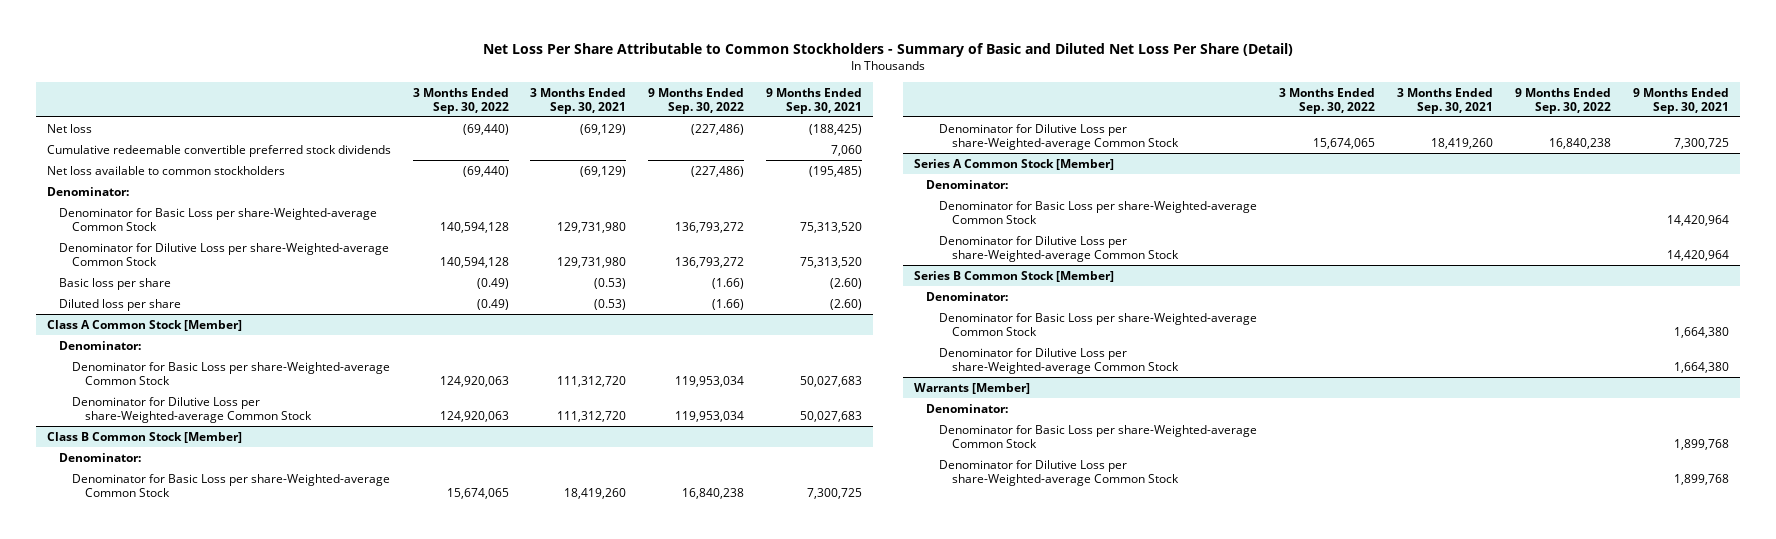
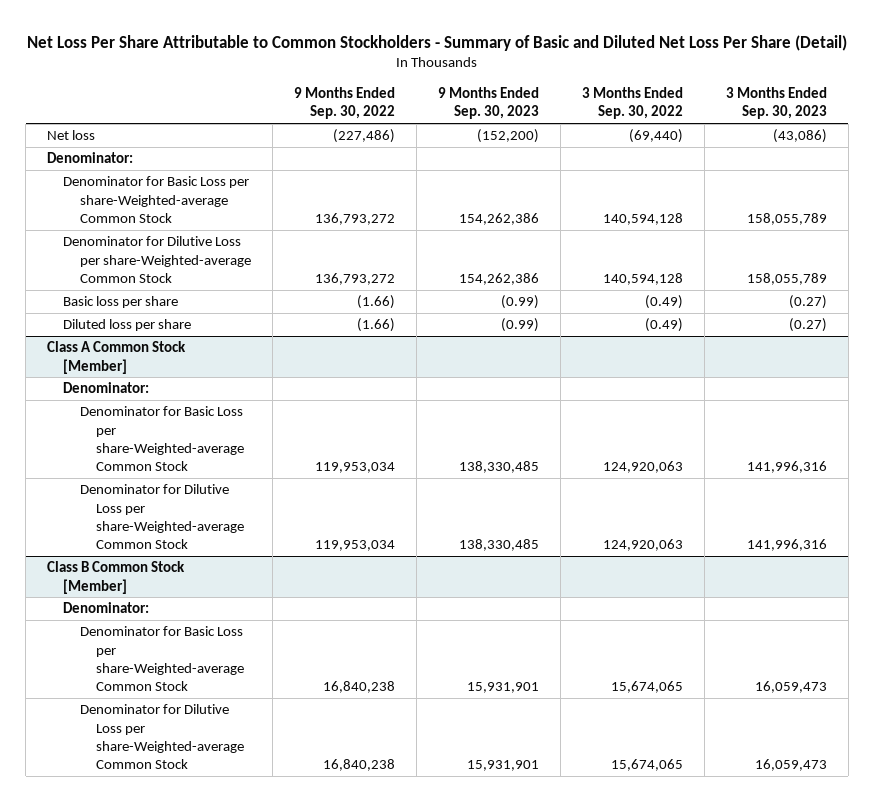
- | 3 Months Ended Sep. 30, 2022 | 3 Months Ended Sep. 30, 2021 | 9 Months Ended Sep. 30, 2022 | 9 Months Ended Sep. 30, 2021
+ | 9 Months Ended Sep. 30, 2022 | 9 Months Ended Sep. 30, 2023 | 3 Months Ended Sep. 30, 2022 | 3 Months Ended Sep. 30, 2023
- Cumulative redeemable convertible preferred stock dividends | | | | 7,060
- Net loss available to common stockholders | (69,440) | (69,129) | (227,486) | (195,485)
- Series A Common Stock [Member]
- Denominator:
- Denominator for Basic Loss per share-Weighted-average Common Stock | | | | 14,420,964
- Denominator for Dilutive Loss per share-Weighted-average Common Stock | | | | 14,420,964
- Series B Common Stock [Member]
- Denominator:
- Denominator for Basic Loss per share-Weighted-average Common Stock | | | | 1,664,380
- Denominator for Dilutive Loss per share-Weighted-average Common Stock | | | | 1,664,380
- Warrants [Member]
- Denominator:
- Denominator for Basic Loss per share-Weighted-average Common Stock | | | | 1,899,768
- Denominator for Dilutive Loss per share-Weighted-average Common Stock | | | | 1,899,768

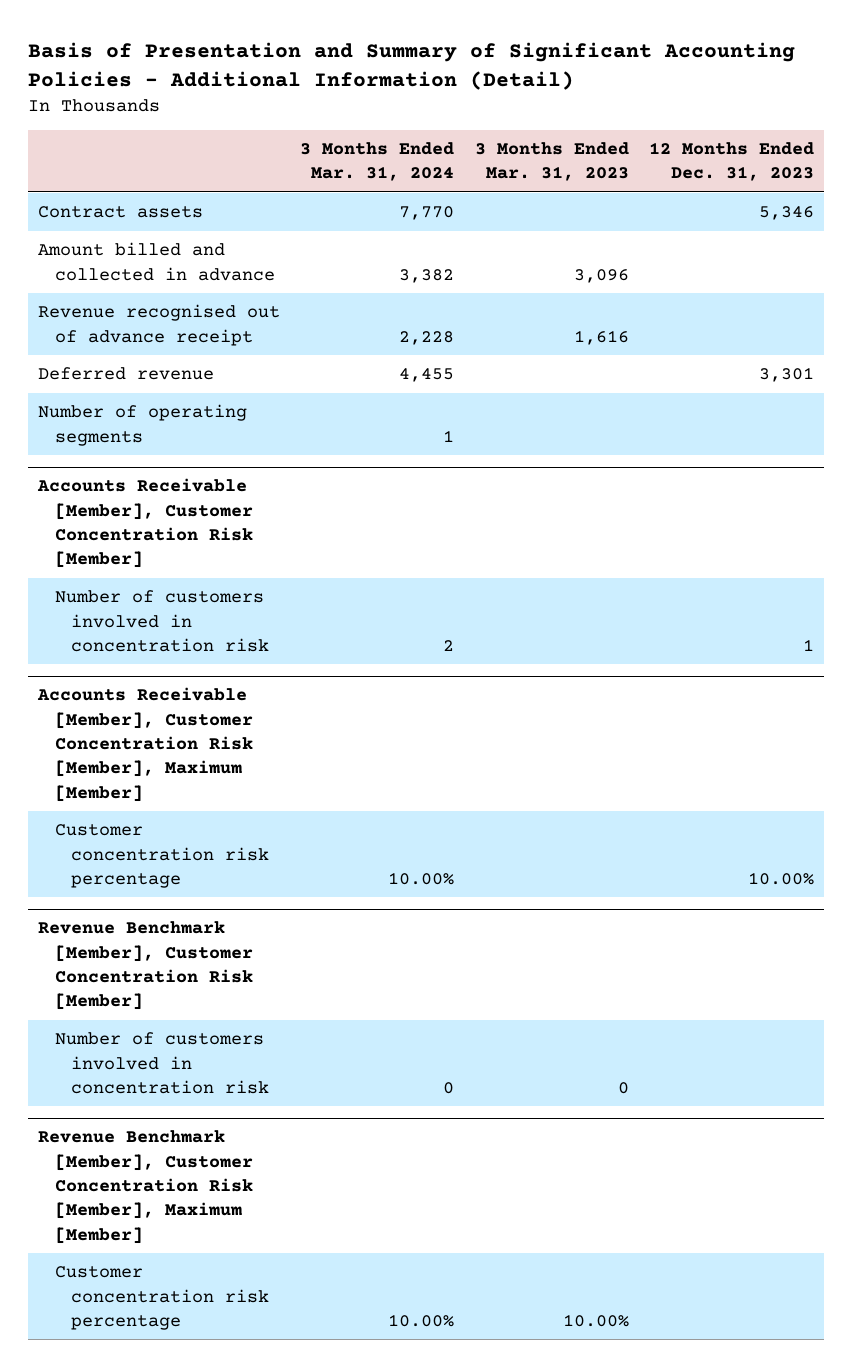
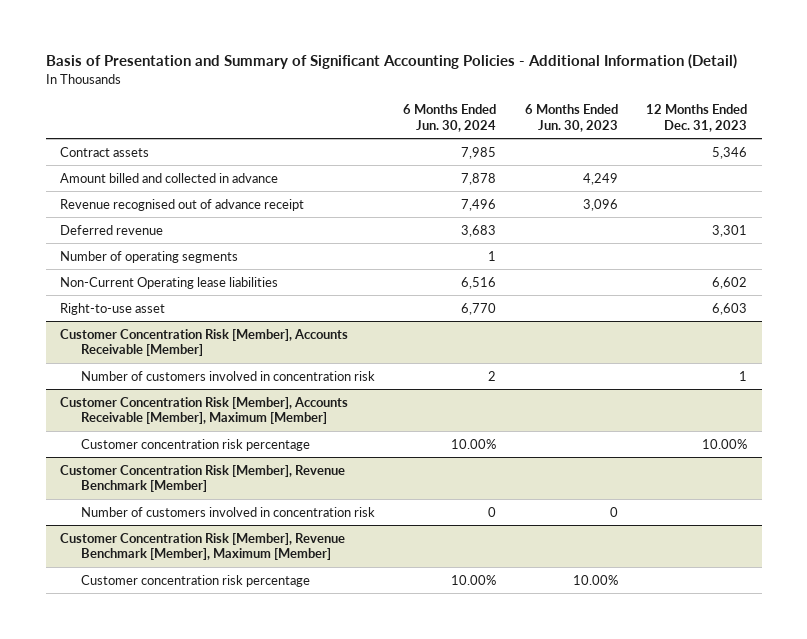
- | 3 Months Ended Mar. 31, 2024 | 3 Months Ended Mar. 31, 2023 | 12 Months Ended Dec. 31, 2023
+ | 6 Months Ended Jun. 30, 2024 | 6 Months Ended Jun. 30, 2023 | 12 Months Ended Dec. 31, 2023
- Accounts Receivable [Member], Customer Concentration Risk [Member]
+ Non-Current Operating lease liabilities | 6,516 | | 6,602
+ Right-to-use asset | 6,770 | | 6,603
+ Customer Concentration Risk [Member], Accounts Receivable [Member]
- Accounts Receivable [Member], Customer Concentration Risk [Member], Maximum [Member]
+ Customer Concentration Risk [Member], Accounts Receivable [Member], Maximum [Member]
- Revenue Benchmark [Member], Customer Concentration Risk [Member]
+ Customer Concentration Risk [Member], Revenue Benchmark [Member]
- Revenue Benchmark [Member], Customer Concentration Risk [Member], Maximum [Member]
+ Customer Concentration Risk [Member], Revenue Benchmark [Member], Maximum [Member]

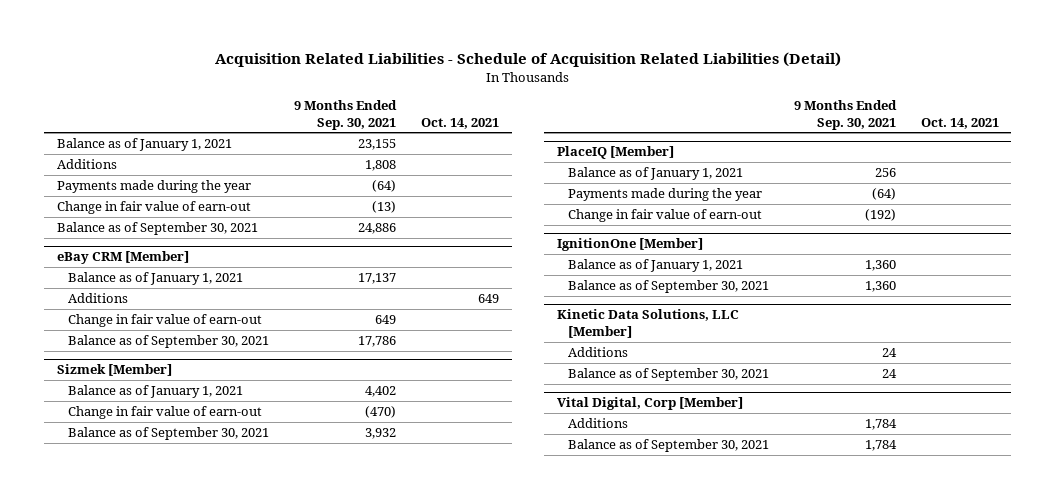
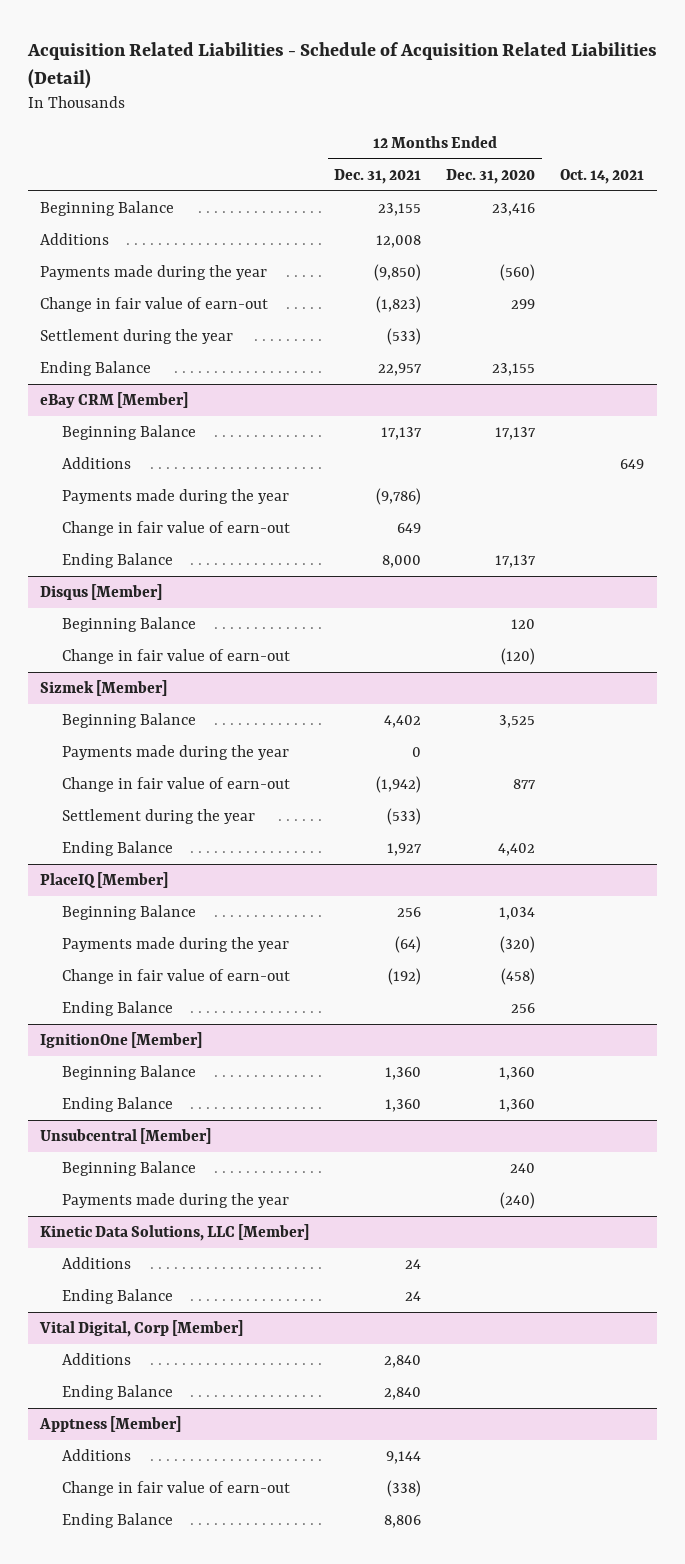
- | 9 Months Ended Sep. 30, 2021 | Oct. 14, 2021
+ | 12 Months Ended Dec. 31, 2021 | 12 Months Ended Dec. 31, 2020 | Oct. 14, 2021
- Balance as of January 1, 2021 | 23,155 |
+ Beginning Balance | 23,155 | 23,416 |
- Balance as of September 30, 2021 | 24,886 |
+ Settlement during the year | (533) | |
+ Ending Balance | 22,957 | 23,155 |
@ eBay CRM [Member]
- Balance as of January 1, 2021 | 17,137 |
+ Beginning Balance | 17,137 | 17,137 |
+ Payments made during the year | (9,786) | |
- Balance as of September 30, 2021 | 17,786 |
+ Ending Balance | 8,000 | 17,137 |
+ Disqus [Member]
+ Beginning Balance | | 120 |
+ Change in fair value of earn-out | | (120) |
@ Sizmek [Member]
- Balance as of January 1, 2021 | 4,402 |
+ Beginning Balance | 4,402 | 3,525 |
+ Payments made during the year | 0 | |
- Balance as of September 30, 2021 | 3,932 |
+ Settlement during the year | (533) | |
+ Ending Balance | 1,927 | 4,402 |
@ PlaceIQ [Member]
- Balance as of January 1, 2021 | 256 |
+ Beginning Balance | 256 | 1,034 |
+ Ending Balance | | 256 |
@ IgnitionOne [Member]
- Balance as of January 1, 2021 | 1,360 |
- Balance as of September 30, 2021 | 1,360 |
+ Beginning Balance | 1,360 | 1,360 |
+ Ending Balance | 1,360 | 1,360 |
+ Unsubcentral [Member]
+ Beginning Balance | | 240 |
+ Payments made during the year | | (240) |
@ Kinetic Data Solutions, LLC [Member]
- Balance as of September 30, 2021 | 24 |
+ Ending Balance | 24 | |
@ Vital Digital, Corp [Member]
- Balance as of September 30, 2021 | 1,784 |
+ Ending Balance | 2,840 | |
+ Apptness [Member]
+ Additions | 9,144 | |
+ Change in fair value of earn-out | (338) | |
+ Ending Balance | 8,806 | |

